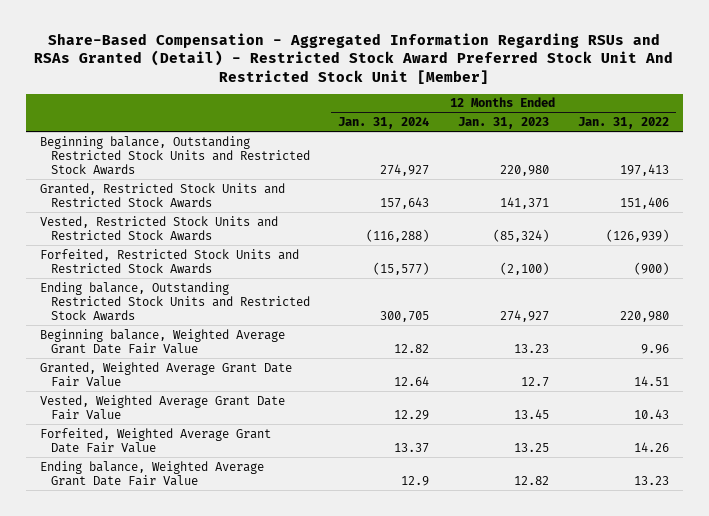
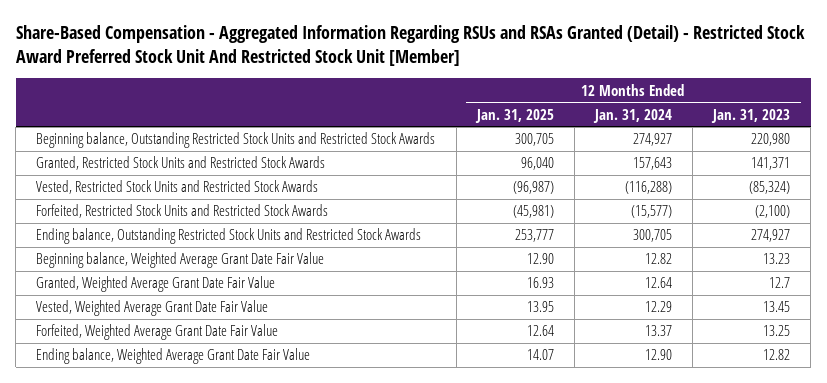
- | 12 Months Ended Jan. 31, 2024 | 12 Months Ended Jan. 31, 2023 | 12 Months Ended Jan. 31, 2022
+ | 12 Months Ended Jan. 31, 2025 | 12 Months Ended Jan. 31, 2024 | 12 Months Ended Jan. 31, 2023
- Ending balance, Weighted Average Grant Date Fair Value | 12.9 | 12.82 | 13.23
+ Ending balance, Weighted Average Grant Date Fair Value | 14.07 | 12.90 | 12.82

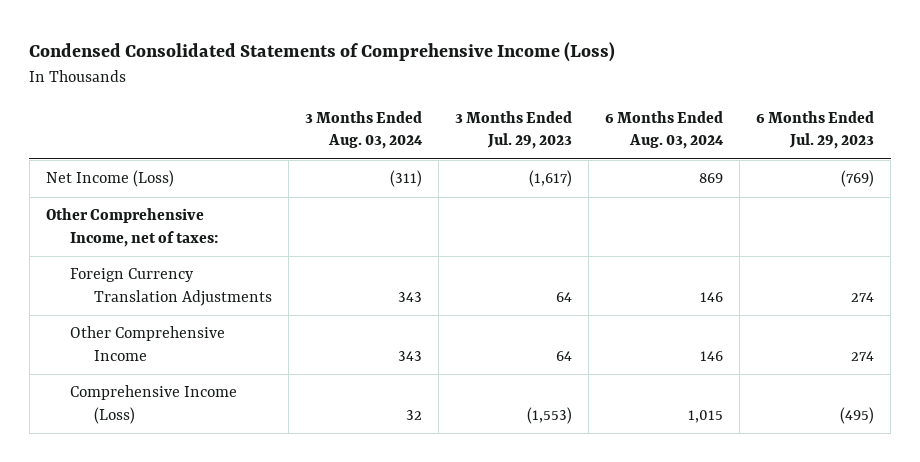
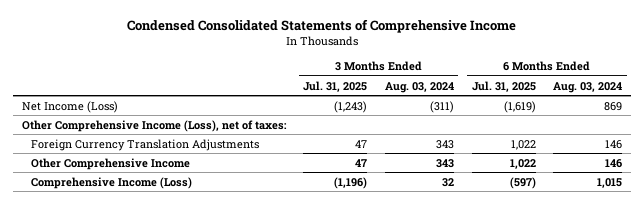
- Condensed Consolidated Statements of Comprehensive Income (Loss)
+ Condensed Consolidated Statements of Comprehensive Income
- | 3 Months Ended Aug. 03, 2024 | 3 Months Ended Jul. 29, 2023 | 6 Months Ended Aug. 03, 2024 | 6 Months Ended Jul. 29, 2023
+ | 3 Months Ended Jul. 31, 2025 | 3 Months Ended Aug. 03, 2024 | 6 Months Ended Jul. 31, 2025 | 6 Months Ended Aug. 03, 2024
- Other Comprehensive Income, net of taxes:
+ Other Comprehensive Income (Loss), net of taxes:

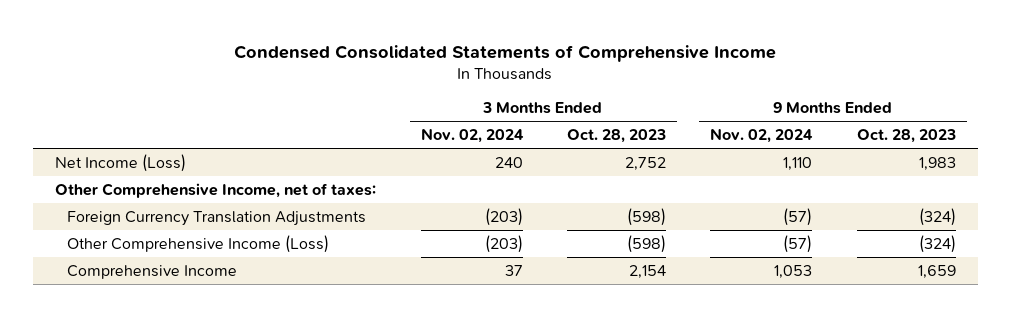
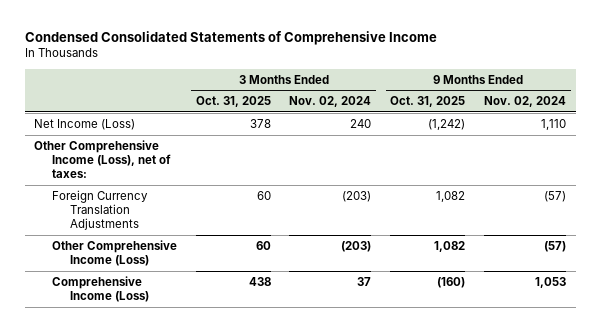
- | 3 Months Ended Nov. 02, 2024 | 3 Months Ended Oct. 28, 2023 | 9 Months Ended Nov. 02, 2024 | 9 Months Ended Oct. 28, 2023
+ | 3 Months Ended Oct. 31, 2025 | 3 Months Ended Nov. 02, 2024 | 9 Months Ended Oct. 31, 2025 | 9 Months Ended Nov. 02, 2024
- Other Comprehensive Income, net of taxes:
+ Other Comprehensive Income (Loss), net of taxes:
- Comprehensive Income | 37 | 2,154 | 1,053 | 1,659
+ Comprehensive Income (Loss) | 438 | 37 | (160) | 1,053

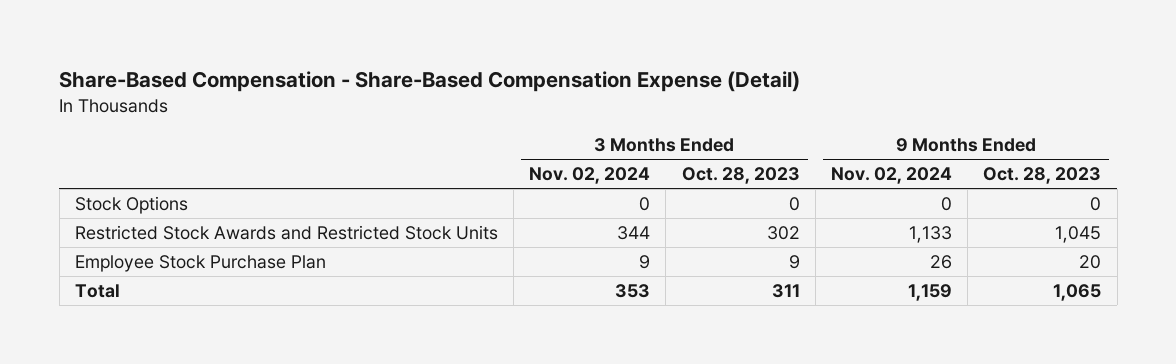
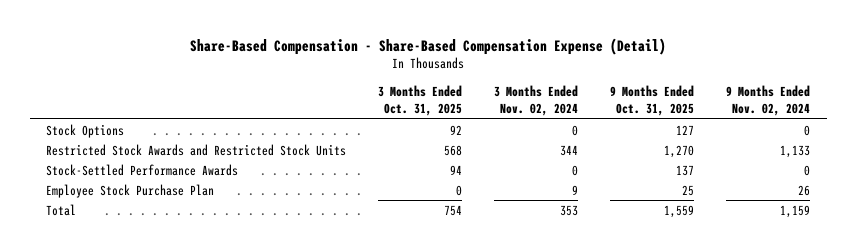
- | 3 Months Ended Nov. 02, 2024 | 3 Months Ended Oct. 28, 2023 | 9 Months Ended Nov. 02, 2024 | 9 Months Ended Oct. 28, 2023
+ | 3 Months Ended Oct. 31, 2025 | 3 Months Ended Nov. 02, 2024 | 9 Months Ended Oct. 31, 2025 | 9 Months Ended Nov. 02, 2024
+ Stock-Settled Performance Awards | 94 | 0 | 137 | 0

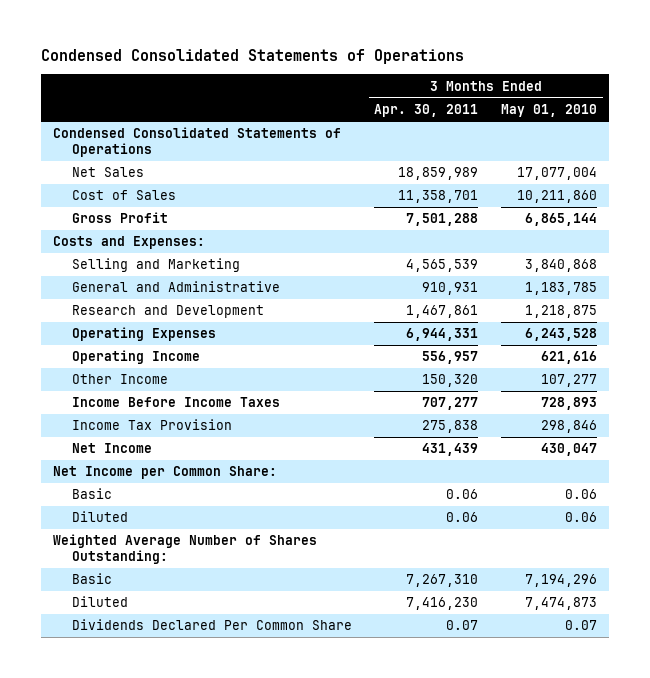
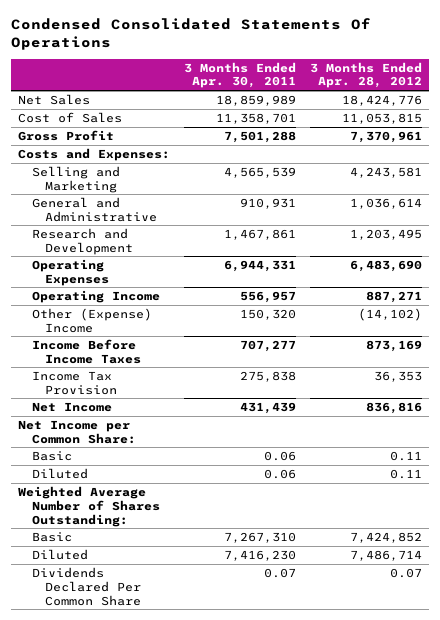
- Condensed Consolidated Statements of Operations
+ Condensed Consolidated Statements Of Operations
- | 3 Months Ended Apr. 30, 2011 | 3 Months Ended May 01, 2010
+ | 3 Months Ended Apr. 30, 2011 | 3 Months Ended Apr. 28, 2012
- Condensed Consolidated Statements of Operations
- Other Income | 150,320 | 107,277
+ Other (Expense) Income | 150,320 | (14,102)

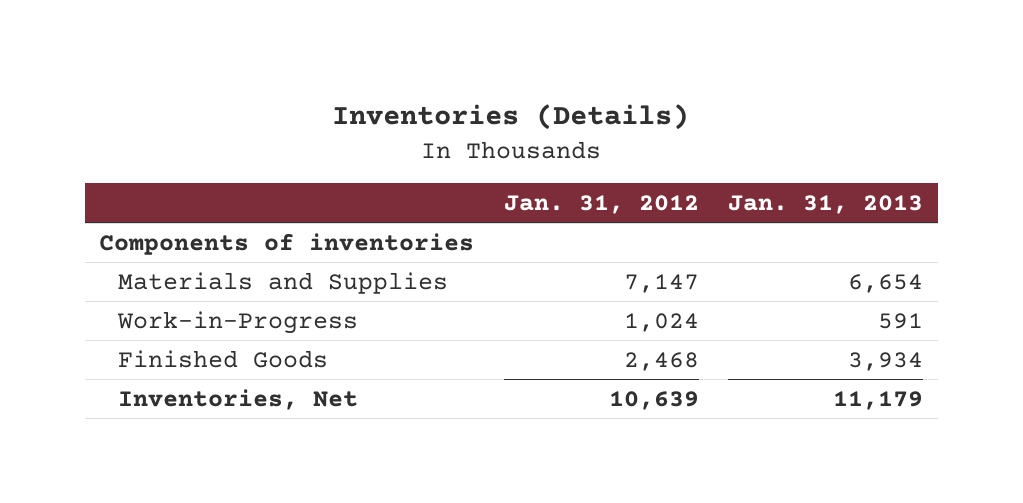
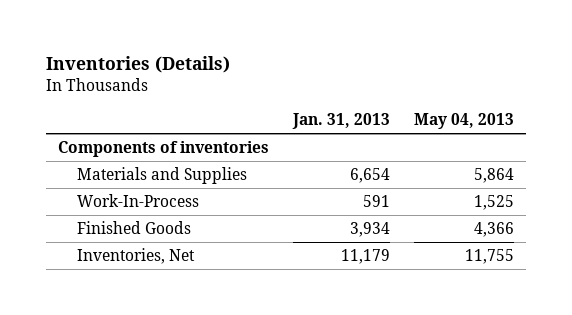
- | Jan. 31, 2012 | Jan. 31, 2013
+ | Jan. 31, 2013 | May 04, 2013
- Work-in-Progress | 1,024 | 591
+ Work-In-Process | 591 | 1,525

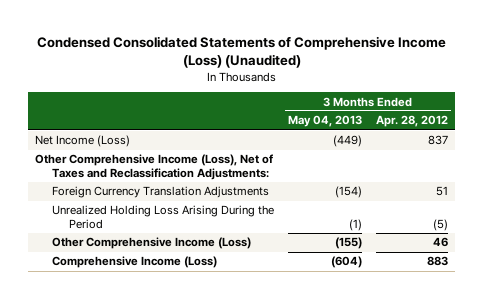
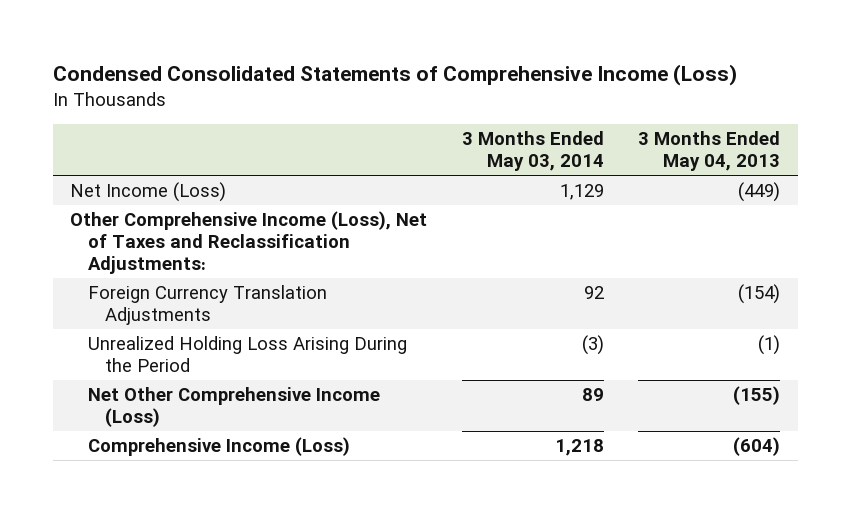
- Condensed Consolidated Statements of Comprehensive Income (Loss) (Unaudited)
+ Condensed Consolidated Statements of Comprehensive Income (Loss)
- | 3 Months Ended May 04, 2013 | 3 Months Ended Apr. 28, 2012
+ | 3 Months Ended May 03, 2014 | 3 Months Ended May 04, 2013
- Other Comprehensive Income (Loss) | (155) | 46
+ Net Other Comprehensive Income (Loss) | 89 | (155)

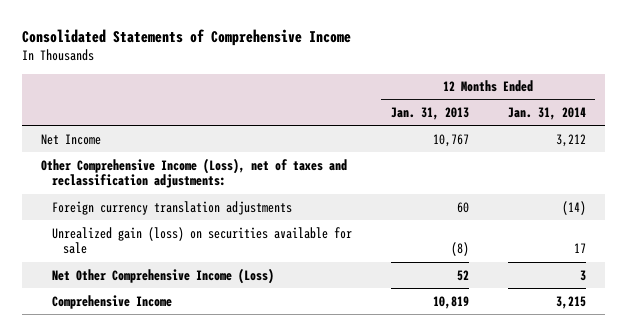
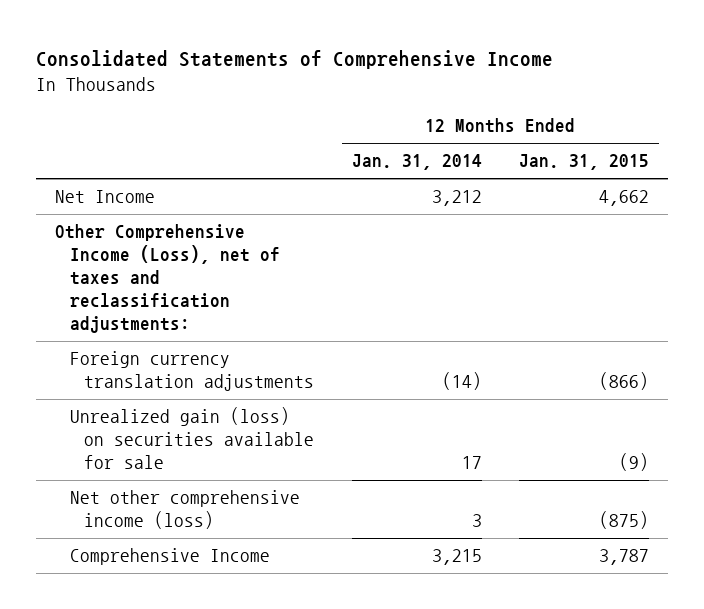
- | 12 Months Ended Jan. 31, 2013 | 12 Months Ended Jan. 31, 2014
+ | 12 Months Ended Jan. 31, 2014 | 12 Months Ended Jan. 31, 2015
- Net Other Comprehensive Income (Loss) | 52 | 3
+ Net other comprehensive income (loss) | 3 | (875)

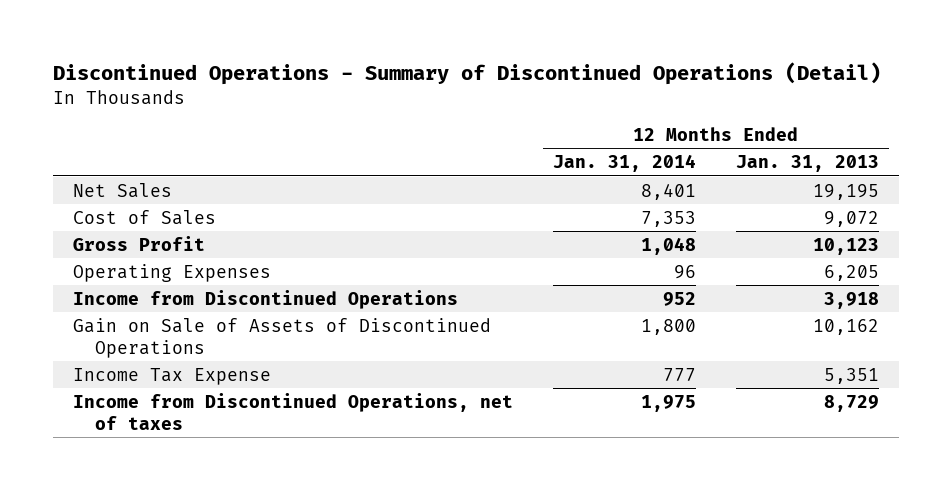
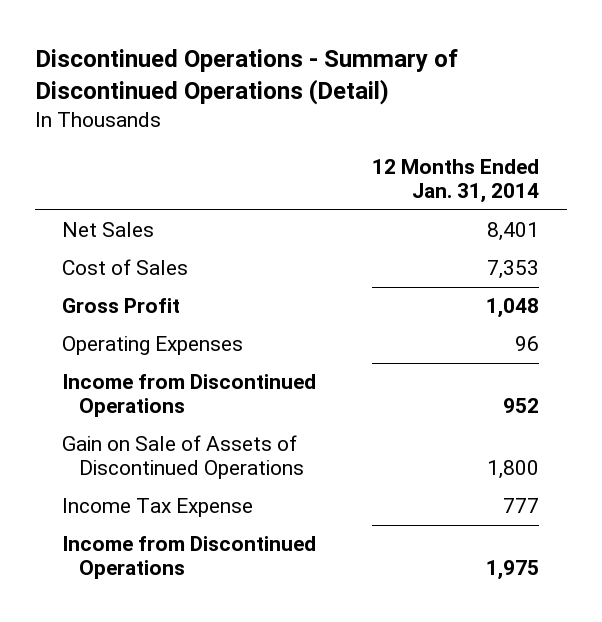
- | 12 Months Ended Jan. 31, 2014 | 12 Months Ended Jan. 31, 2013
+ | 12 Months Ended Jan. 31, 2014
- Income from Discontinued Operations, net of taxes | 1,975 | 8,729
+ Income from Discontinued Operations | 1,975

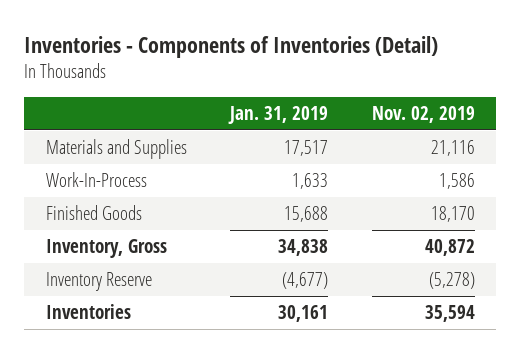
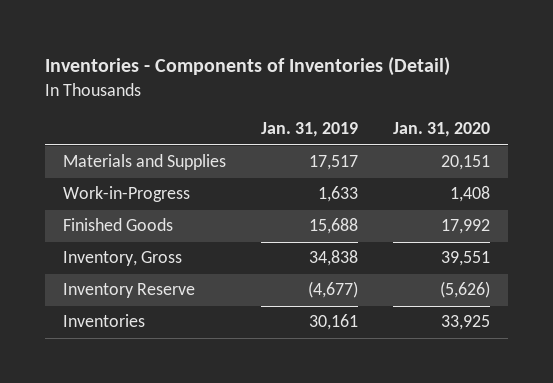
- | Jan. 31, 2019 | Nov. 02, 2019
+ | Jan. 31, 2019 | Jan. 31, 2020
- Work-In-Process | 1,633 | 1,586
+ Work-in-Progress | 1,633 | 1,408

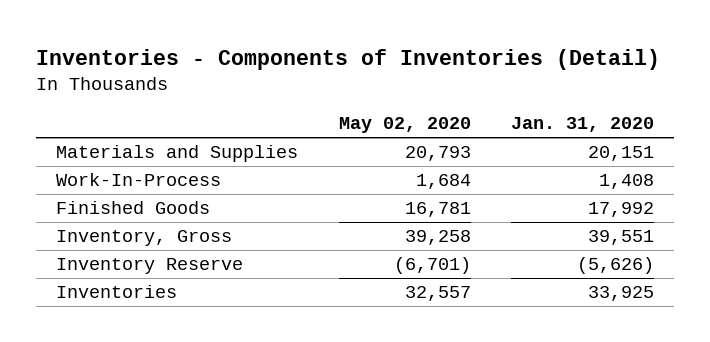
- | Jan. 31, 2019 | Jan. 31, 2020
+ | May 02, 2020 | Jan. 31, 2020
- Work-in-Progress | 1,633 | 1,408
+ Work-In-Process | 1,684 | 1,408

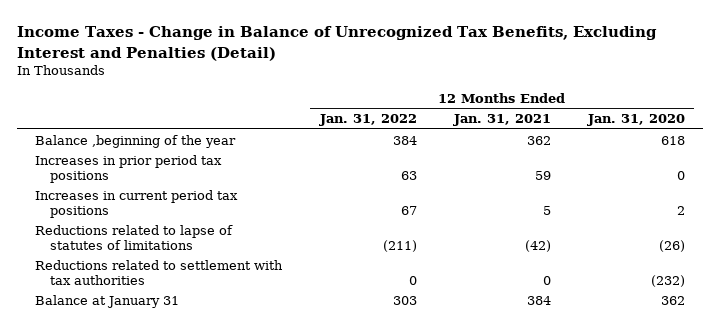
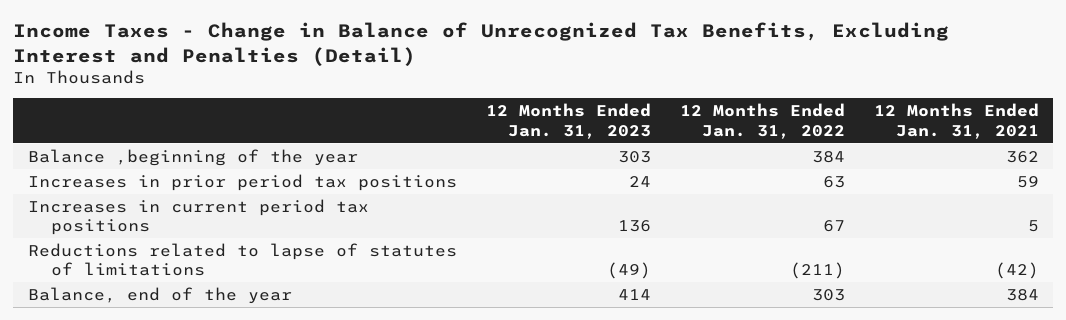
- | 12 Months Ended Jan. 31, 2022 | 12 Months Ended Jan. 31, 2021 | 12 Months Ended Jan. 31, 2020
+ | 12 Months Ended Jan. 31, 2023 | 12 Months Ended Jan. 31, 2022 | 12 Months Ended Jan. 31, 2021
- Reductions related to settlement with tax authorities | 0 | 0 | (232)
- Balance at January 31 | 303 | 384 | 362
+ Balance, end of the year | 414 | 303 | 384

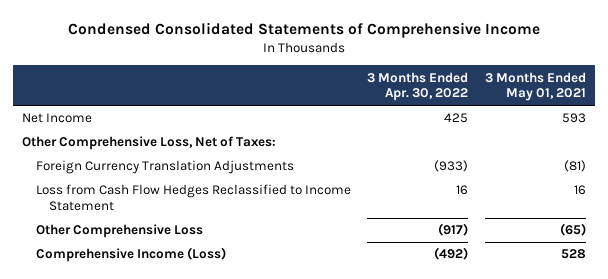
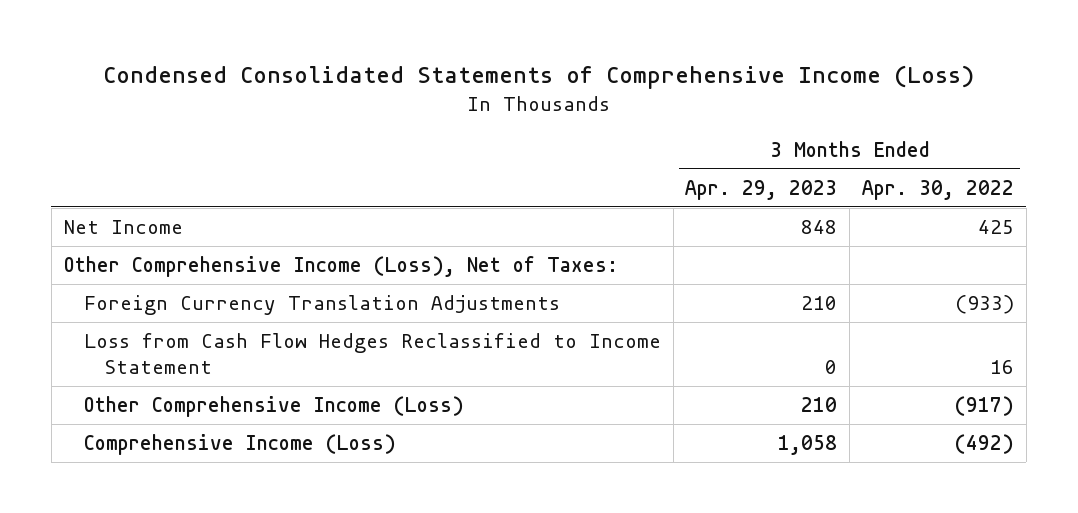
- Condensed Consolidated Statements of Comprehensive Income
+ Condensed Consolidated Statements of Comprehensive Income (Loss)
- | 3 Months Ended Apr. 30, 2022 | 3 Months Ended May 01, 2021
+ | 3 Months Ended Apr. 29, 2023 | 3 Months Ended Apr. 30, 2022
- Other Comprehensive Loss, Net of Taxes:
+ Other Comprehensive Income (Loss), Net of Taxes:
- Other Comprehensive Loss | (917) | (65)
+ Other Comprehensive Income (Loss) | 210 | (917)

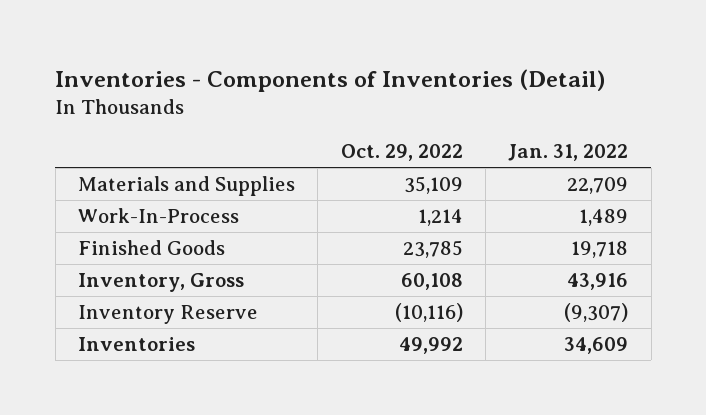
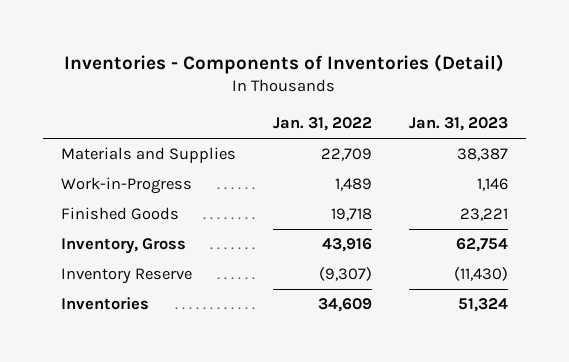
- | Oct. 29, 2022 | Jan. 31, 2022
+ | Jan. 31, 2022 | Jan. 31, 2023
- Work-In-Process | 1,214 | 1,489
+ Work-in-Progress | 1,489 | 1,146

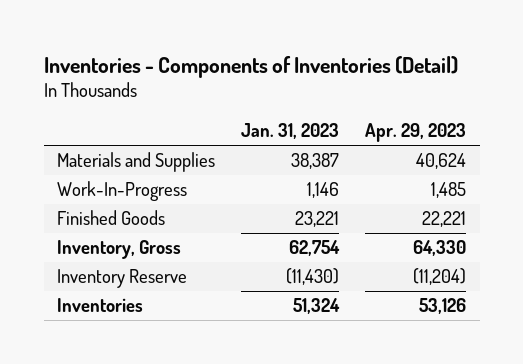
- | Jan. 31, 2022 | Jan. 31, 2023
+ | Jan. 31, 2023 | Apr. 29, 2023
- Work-in-Progress | 1,489 | 1,146
+ Work-In-Progress | 1,146 | 1,485

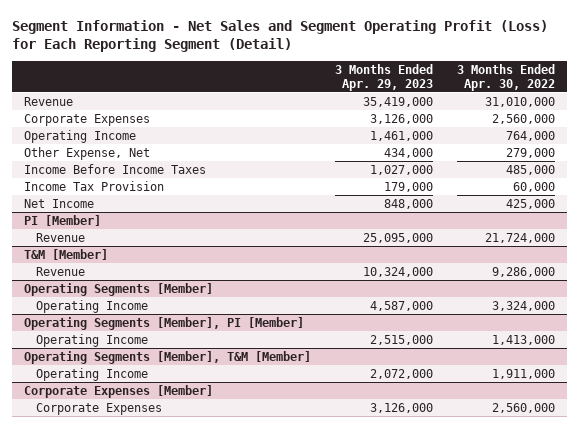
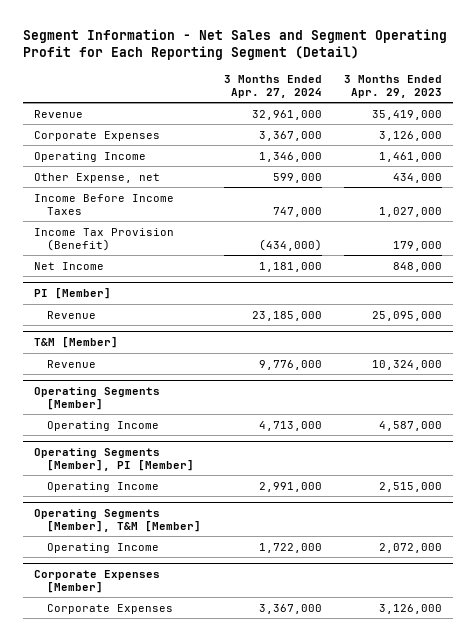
- Segment Information - Net Sales and Segment Operating Profit (Loss) for Each Reporting Segment (Detail)
+ Segment Information - Net Sales and Segment Operating Profit for Each Reporting Segment (Detail)
- | 3 Months Ended Apr. 29, 2023 | 3 Months Ended Apr. 30, 2022
+ | 3 Months Ended Apr. 27, 2024 | 3 Months Ended Apr. 29, 2023
- Other Expense, Net | 434,000 | 279,000
+ Other Expense, net | 599,000 | 434,000
- Income Tax Provision | 179,000 | 60,000
+ Income Tax Provision (Benefit) | (434,000) | 179,000

